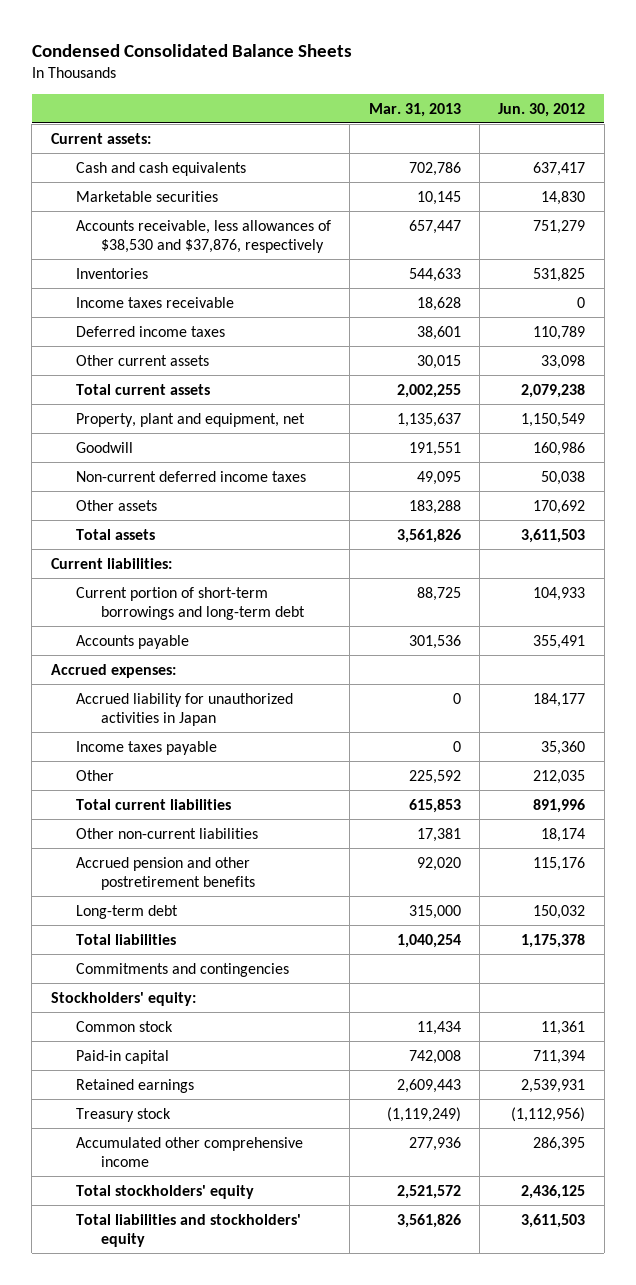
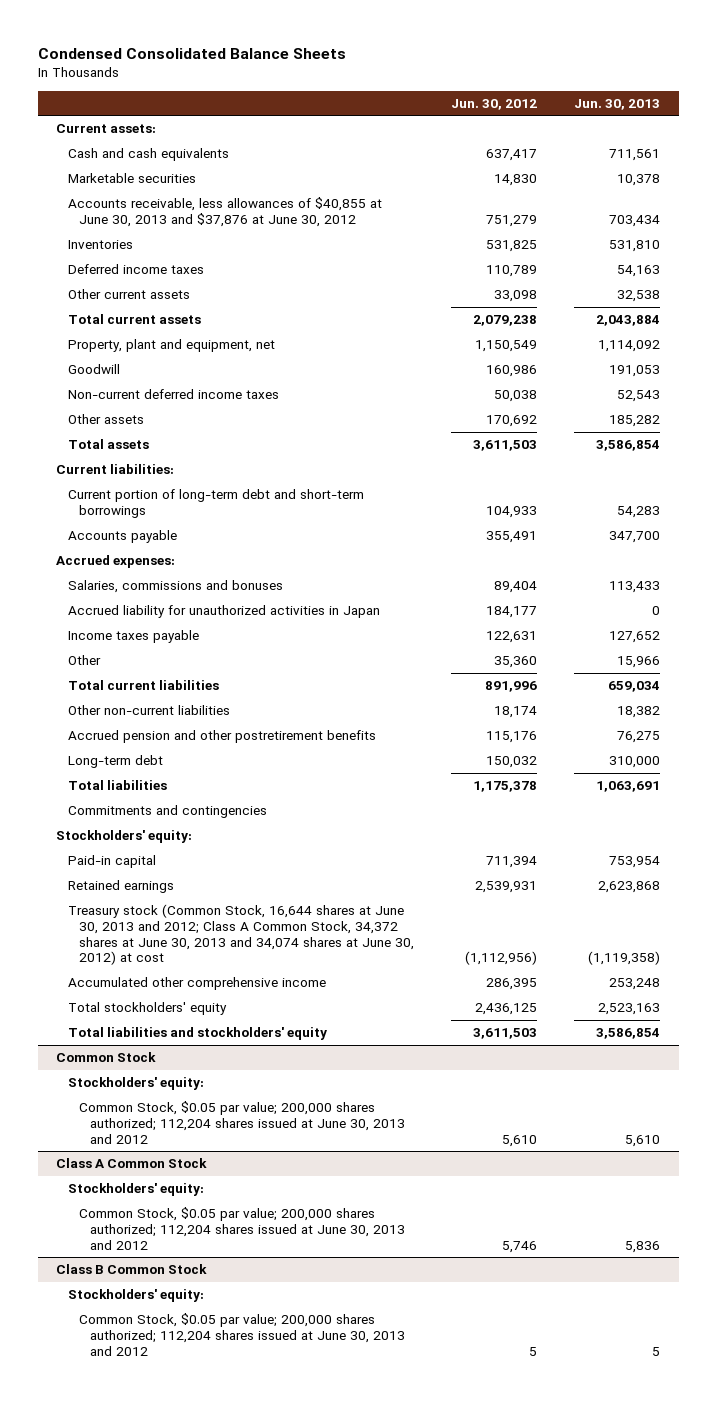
- | Mar. 31, 2013 | Jun. 30, 2012
+ | Jun. 30, 2012 | Jun. 30, 2013
- Accounts receivable, less allowances of $38,530 and $37,876, respectively | 657,447 | 751,279
+ Accounts receivable, less allowances of $40,855 at June 30, 2013 and $37,876 at June 30, 2012 | 751,279 | 703,434
- Income taxes receivable | 18,628 | 0
- Current portion of short-term borrowings and long-term debt | 88,725 | 104,933
+ Current portion of long-term debt and short-term borrowings | 104,933 | 54,283
+ Salaries, commissions and bonuses | 89,404 | 113,433
- Income taxes payable | 0 | 35,360
- Other | 225,592 | 212,035
+ Income taxes payable | 122,631 | 127,652
+ Other | 35,360 | 15,966
- Common stock | 11,434 | 11,361
- Treasury stock | (1,119,249) | (1,112,956)
+ Treasury stock (Common Stock, 16,644 shares at June 30, 2013 and 2012; Class A Common Stock, 34,372 shares at June 30, 2013 and 34,074 shares at June 30, 2012) at cost | (1,112,956) | (1,119,358)
+ Common Stock
+ Stockholders' equity:
+ Common Stock, $0.05 par value; 200,000 shares authorized; 112,204 shares issued at June 30, 2013 and 2012 | 5,610 | 5,610
+ Class A Common Stock
+ Stockholders' equity:
+ Common Stock, $0.05 par value; 200,000 shares authorized; 112,204 shares issued at June 30, 2013 and 2012 | 5,746 | 5,836
+ Class B Common Stock
+ Stockholders' equity:
+ Common Stock, $0.05 par value; 200,000 shares authorized; 112,204 shares issued at June 30, 2013 and 2012 | 5 | 5

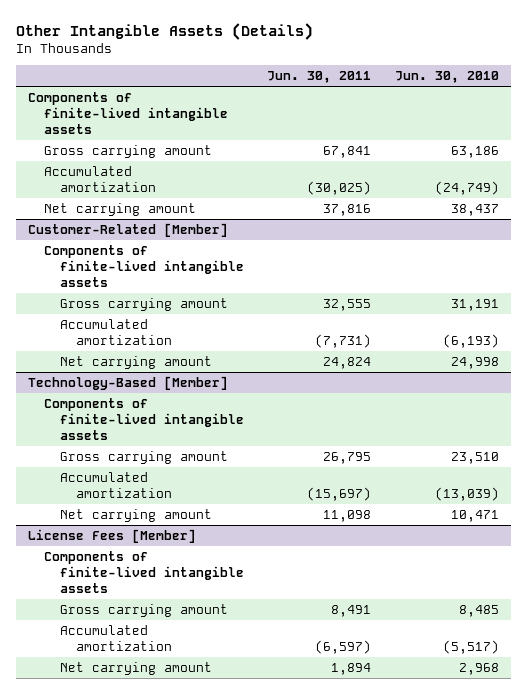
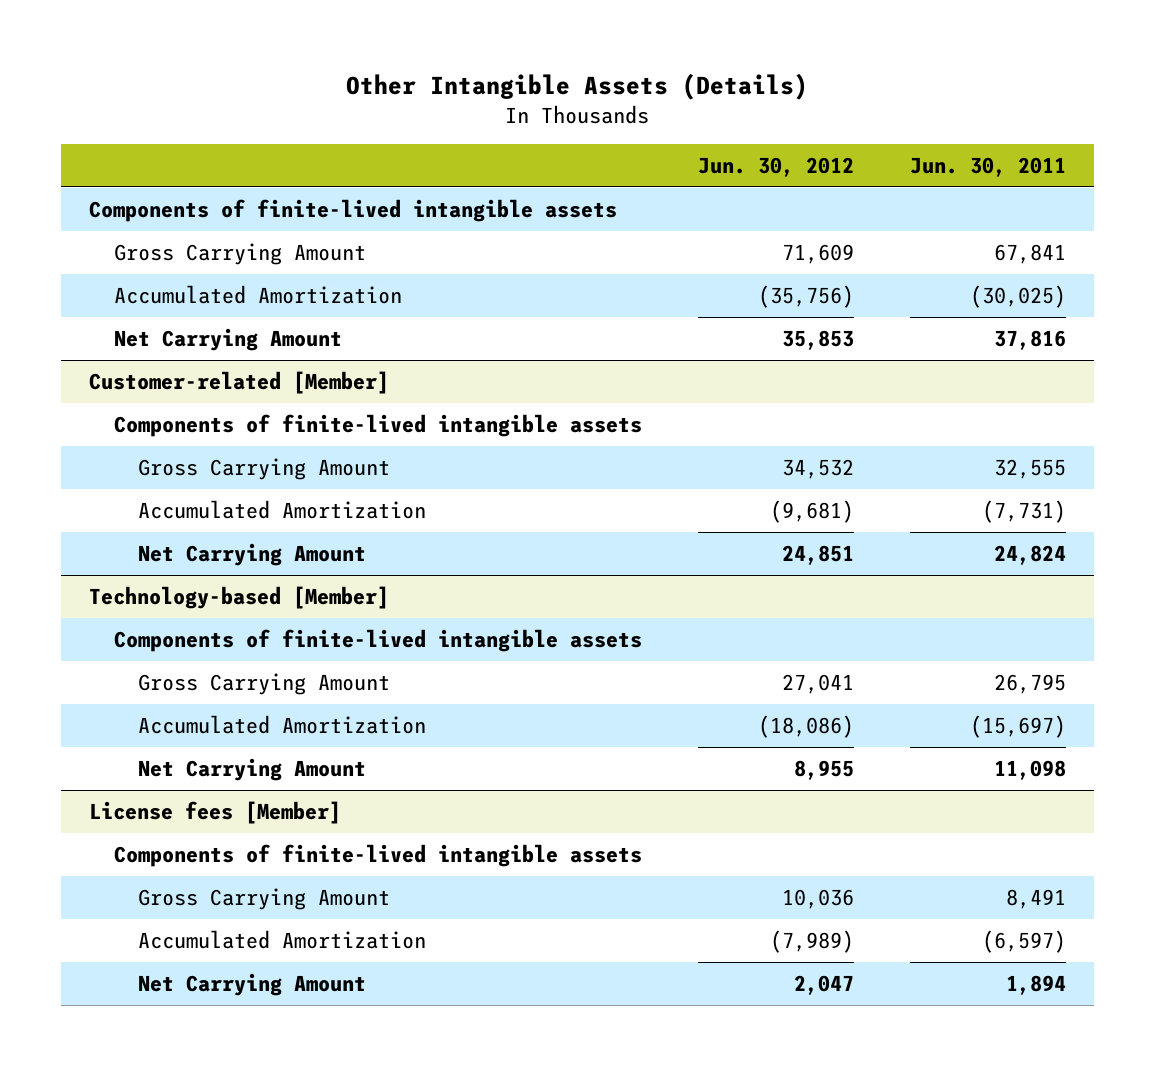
- | Jun. 30, 2011 | Jun. 30, 2010
+ | Jun. 30, 2012 | Jun. 30, 2011
- Gross carrying amount | 67,841 | 63,186
- Accumulated amortization | (30,025) | (24,749)
- Net carrying amount | 37,816 | 38,437
- Customer-Related [Member]
+ Gross Carrying Amount | 71,609 | 67,841
+ Accumulated Amortization | (35,756) | (30,025)
+ Net Carrying Amount | 35,853 | 37,816
+ Customer-related [Member]
- Gross carrying amount | 32,555 | 31,191
- Accumulated amortization | (7,731) | (6,193)
- Net carrying amount | 24,824 | 24,998
- Technology-Based [Member]
+ Gross Carrying Amount | 34,532 | 32,555
+ Accumulated Amortization | (9,681) | (7,731)
+ Net Carrying Amount | 24,851 | 24,824
+ Technology-based [Member]
- Gross carrying amount | 26,795 | 23,510
- Accumulated amortization | (15,697) | (13,039)
- Net carrying amount | 11,098 | 10,471
- License Fees [Member]
+ Gross Carrying Amount | 27,041 | 26,795
+ Accumulated Amortization | (18,086) | (15,697)
+ Net Carrying Amount | 8,955 | 11,098
+ License fees [Member]
- Gross carrying amount | 8,491 | 8,485
- Accumulated amortization | (6,597) | (5,517)
- Net carrying amount | 1,894 | 2,968
+ Gross Carrying Amount | 10,036 | 8,491
+ Accumulated Amortization | (7,989) | (6,597)
+ Net Carrying Amount | 2,047 | 1,894

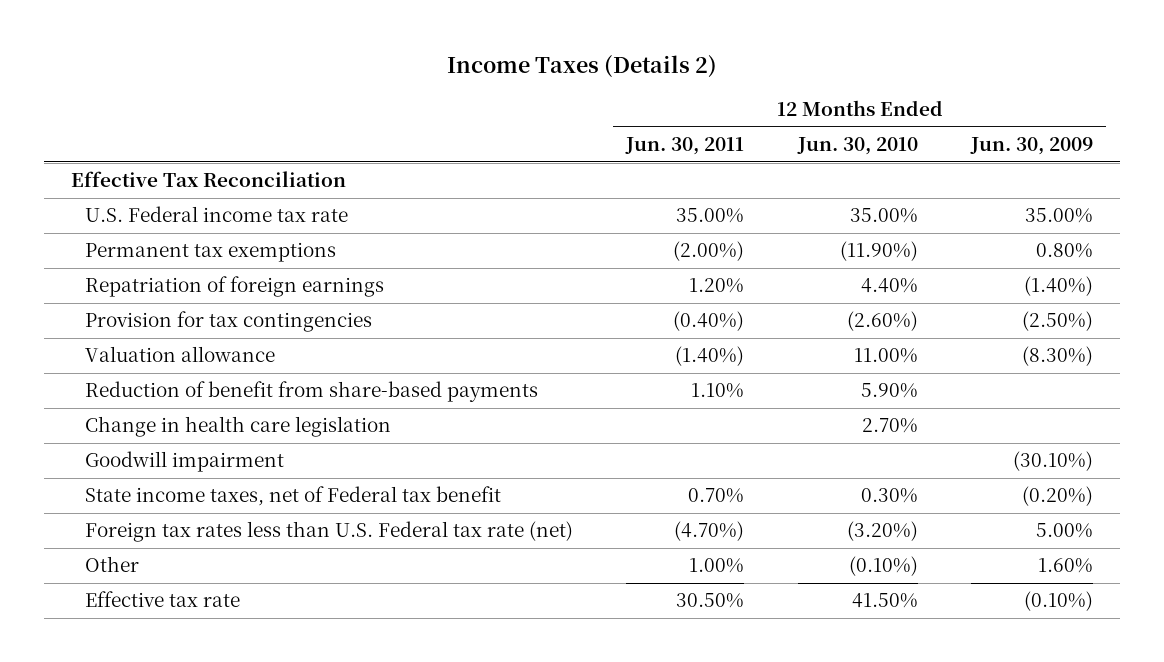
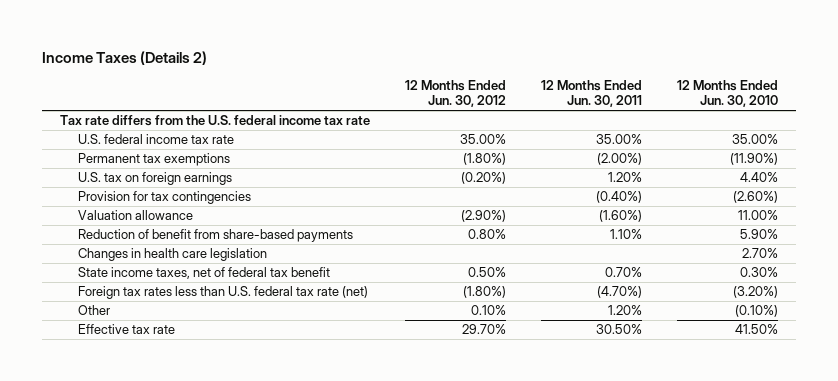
- | 12 Months Ended Jun. 30, 2011 | 12 Months Ended Jun. 30, 2010 | 12 Months Ended Jun. 30, 2009
+ | 12 Months Ended Jun. 30, 2012 | 12 Months Ended Jun. 30, 2011 | 12 Months Ended Jun. 30, 2010
- Effective Tax Reconciliation
- U.S. Federal income tax rate | 35.00% | 35.00% | 35.00%
+ Tax rate differs from the U.S. federal income tax rate
+ U.S. federal income tax rate | 35.00% | 35.00% | 35.00%
- Repatriation of foreign earnings | 1.20% | 4.40% | (1.40%)
+ U.S. tax on foreign earnings | (0.20%) | 1.20% | 4.40%
- Valuation allowance | (1.40%) | 11.00% | (8.30%)
+ Valuation allowance | (2.90%) | (1.60%) | 11.00%
- Change in health care legislation | | 2.70% |
- Goodwill impairment | | | (30.10%)
- State income taxes, net of Federal tax benefit | 0.70% | 0.30% | (0.20%)
- Foreign tax rates less than U.S. Federal tax rate (net) | (4.70%) | (3.20%) | 5.00%
- Other | 1.00% | (0.10%) | 1.60%
+ Changes in health care legislation | | | 2.70%
+ State income taxes, net of federal tax benefit | 0.50% | 0.70% | 0.30%
+ Foreign tax rates less than U.S. federal tax rate (net) | (1.80%) | (4.70%) | (3.20%)
+ Other | 0.10% | 1.20% | (0.10%)

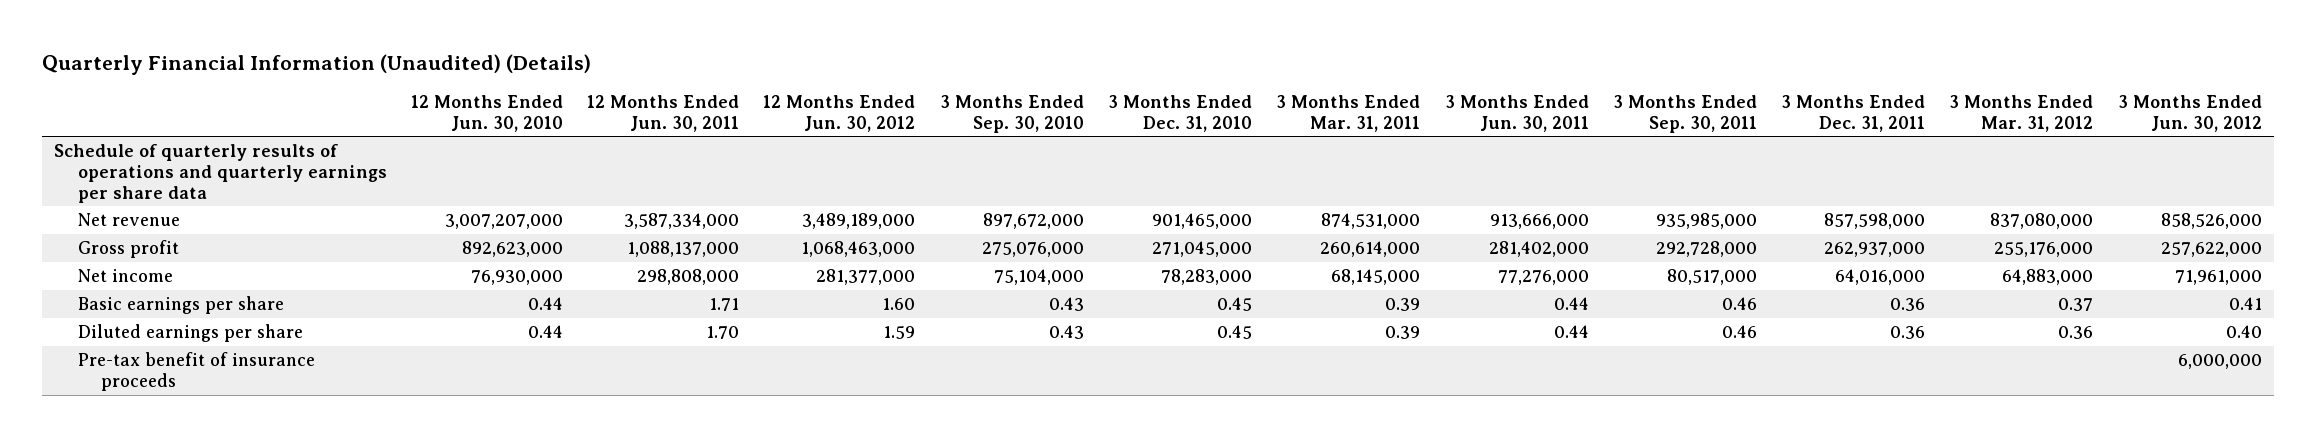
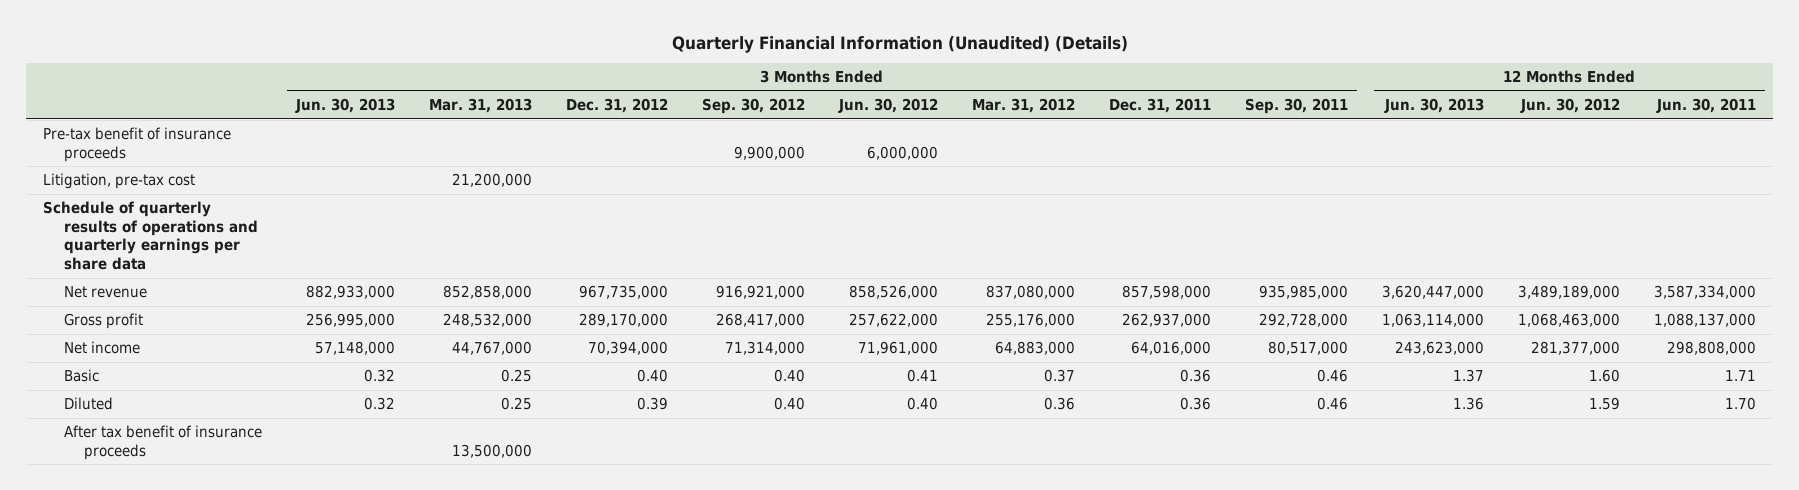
- | 12 Months Ended Jun. 30, 2010 | 12 Months Ended Jun. 30, 2011 | 12 Months Ended Jun. 30, 2012 | 3 Months Ended Sep. 30, 2010 | 3 Months Ended Dec. 31, 2010 | 3 Months Ended Mar. 31, 2011 | 3 Months Ended Jun. 30, 2011 | 3 Months Ended Sep. 30, 2011 | 3 Months Ended Dec. 31, 2011 | 3 Months Ended Mar. 31, 2012 | 3 Months Ended Jun. 30, 2012
+ | 3 Months Ended Jun. 30, 2013 | 3 Months Ended Mar. 31, 2013 | 3 Months Ended Dec. 31, 2012 | 3 Months Ended Sep. 30, 2012 | 3 Months Ended Jun. 30, 2012 | 3 Months Ended Mar. 31, 2012 | 3 Months Ended Dec. 31, 2011 | 3 Months Ended Sep. 30, 2011 | 12 Months Ended Jun. 30, 2013 | 12 Months Ended Jun. 30, 2012 | 12 Months Ended Jun. 30, 2011
moved up: Pre-tax benefit of insurance proceeds | | | | 9,900,000 | 6,000,000 | | | | | |
+ Litigation, pre-tax cost | | 21,200,000 | | | | | | | | |
- Basic earnings per share | 0.44 | 1.71 | 1.60 | 0.43 | 0.45 | 0.39 | 0.44 | 0.46 | 0.36 | 0.37 | 0.41
- Diluted earnings per share | 0.44 | 1.70 | 1.59 | 0.43 | 0.45 | 0.39 | 0.44 | 0.46 | 0.36 | 0.36 | 0.40
+ Basic | 0.32 | 0.25 | 0.40 | 0.40 | 0.41 | 0.37 | 0.36 | 0.46 | 1.37 | 1.60 | 1.71
+ Diluted | 0.32 | 0.25 | 0.39 | 0.40 | 0.40 | 0.36 | 0.36 | 0.46 | 1.36 | 1.59 | 1.70
+ After tax benefit of insurance proceeds | | 13,500,000 | | | | | | | | |

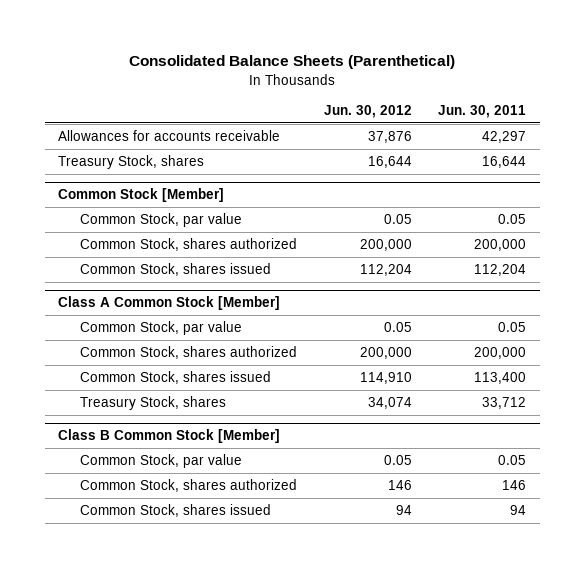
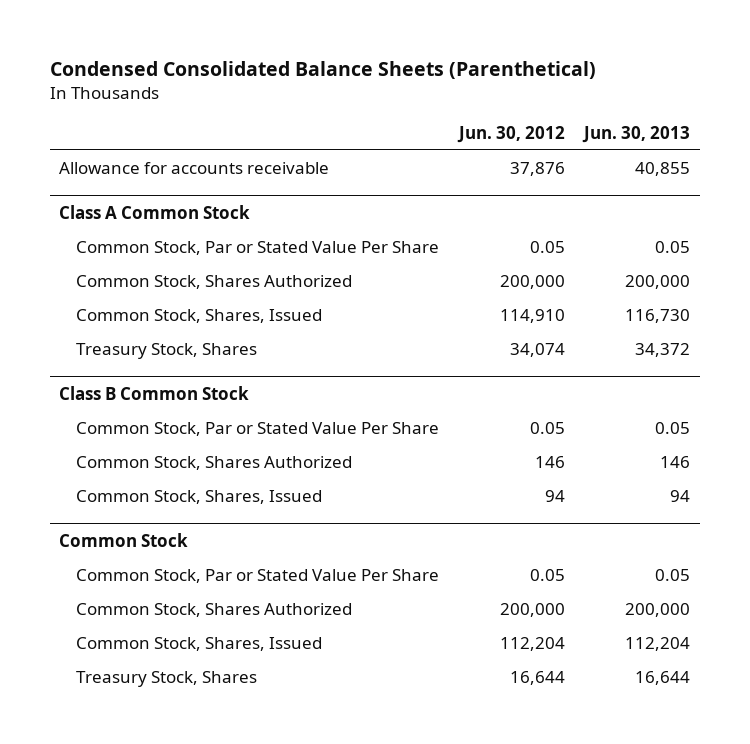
- Consolidated Balance Sheets (Parenthetical)
+ Condensed Consolidated Balance Sheets (Parenthetical)
- | Jun. 30, 2012 | Jun. 30, 2011
+ | Jun. 30, 2012 | Jun. 30, 2013
- Allowances for accounts receivable | 37,876 | 42,297
- Treasury Stock, shares | 16,644 | 16,644
- Common Stock [Member]
- Common Stock, par value | 0.05 | 0.05
- Common Stock, shares authorized | 200,000 | 200,000
- Common Stock, shares issued | 112,204 | 112,204
- Class A Common Stock [Member]
- Common Stock, par value | 0.05 | 0.05
- Common Stock, shares authorized | 200,000 | 200,000
- Common Stock, shares issued | 114,910 | 113,400
- Treasury Stock, shares | 34,074 | 33,712
- Class B Common Stock [Member]
- Common Stock, par value | 0.05 | 0.05
- Common Stock, shares authorized | 146 | 146
- Common Stock, shares issued | 94 | 94
+ Allowance for accounts receivable | 37,876 | 40,855
+ Class A Common Stock
+ Common Stock, Par or Stated Value Per Share | 0.05 | 0.05
+ Common Stock, Shares Authorized | 200,000 | 200,000
+ Common Stock, Shares, Issued | 114,910 | 116,730
+ Treasury Stock, Shares | 34,074 | 34,372
+ Class B Common Stock
+ Common Stock, Par or Stated Value Per Share | 0.05 | 0.05
+ Common Stock, Shares Authorized | 146 | 146
+ Common Stock, Shares, Issued | 94 | 94
+ Common Stock
+ Common Stock, Par or Stated Value Per Share | 0.05 | 0.05
+ Common Stock, Shares Authorized | 200,000 | 200,000
+ Common Stock, Shares, Issued | 112,204 | 112,204
+ Treasury Stock, Shares | 16,644 | 16,644

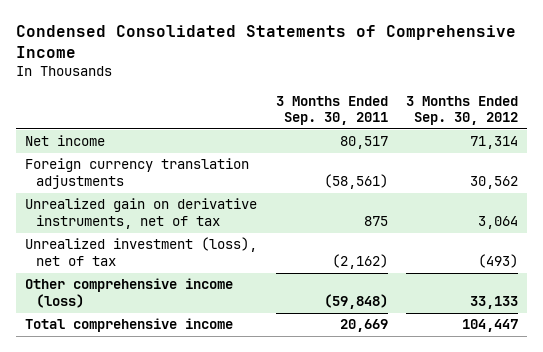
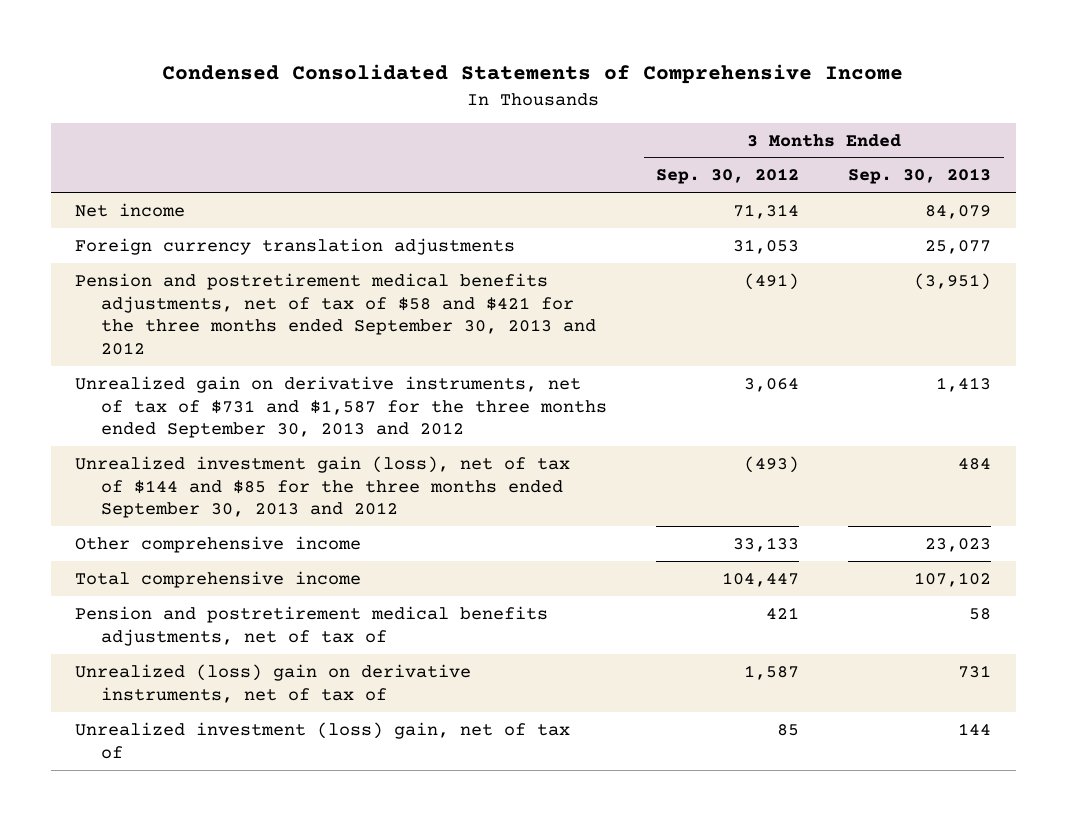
- | 3 Months Ended Sep. 30, 2011 | 3 Months Ended Sep. 30, 2012
+ | 3 Months Ended Sep. 30, 2012 | 3 Months Ended Sep. 30, 2013
- Foreign currency translation adjustments | (58,561) | 30,562
- Unrealized gain on derivative instruments, net of tax | 875 | 3,064
- Unrealized investment (loss), net of tax | (2,162) | (493)
- Other comprehensive income (loss) | (59,848) | 33,133
+ Foreign currency translation adjustments | 31,053 | 25,077
+ Pension and postretirement medical benefits adjustments, net of tax of $58 and $421 for the three months ended September 30, 2013 and 2012 | (491) | (3,951)
+ Unrealized gain on derivative instruments, net of tax of $731 and $1,587 for the three months ended September 30, 2013 and 2012 | 3,064 | 1,413
+ Unrealized investment gain (loss), net of tax of $144 and $85 for the three months ended September 30, 2013 and 2012 | (493) | 484
+ Other comprehensive income | 33,133 | 23,023
+ Pension and postretirement medical benefits adjustments, net of tax of | 421 | 58
+ Unrealized (loss) gain on derivative instruments, net of tax of | 1,587 | 731
+ Unrealized investment (loss) gain, net of tax of | 85 | 144

